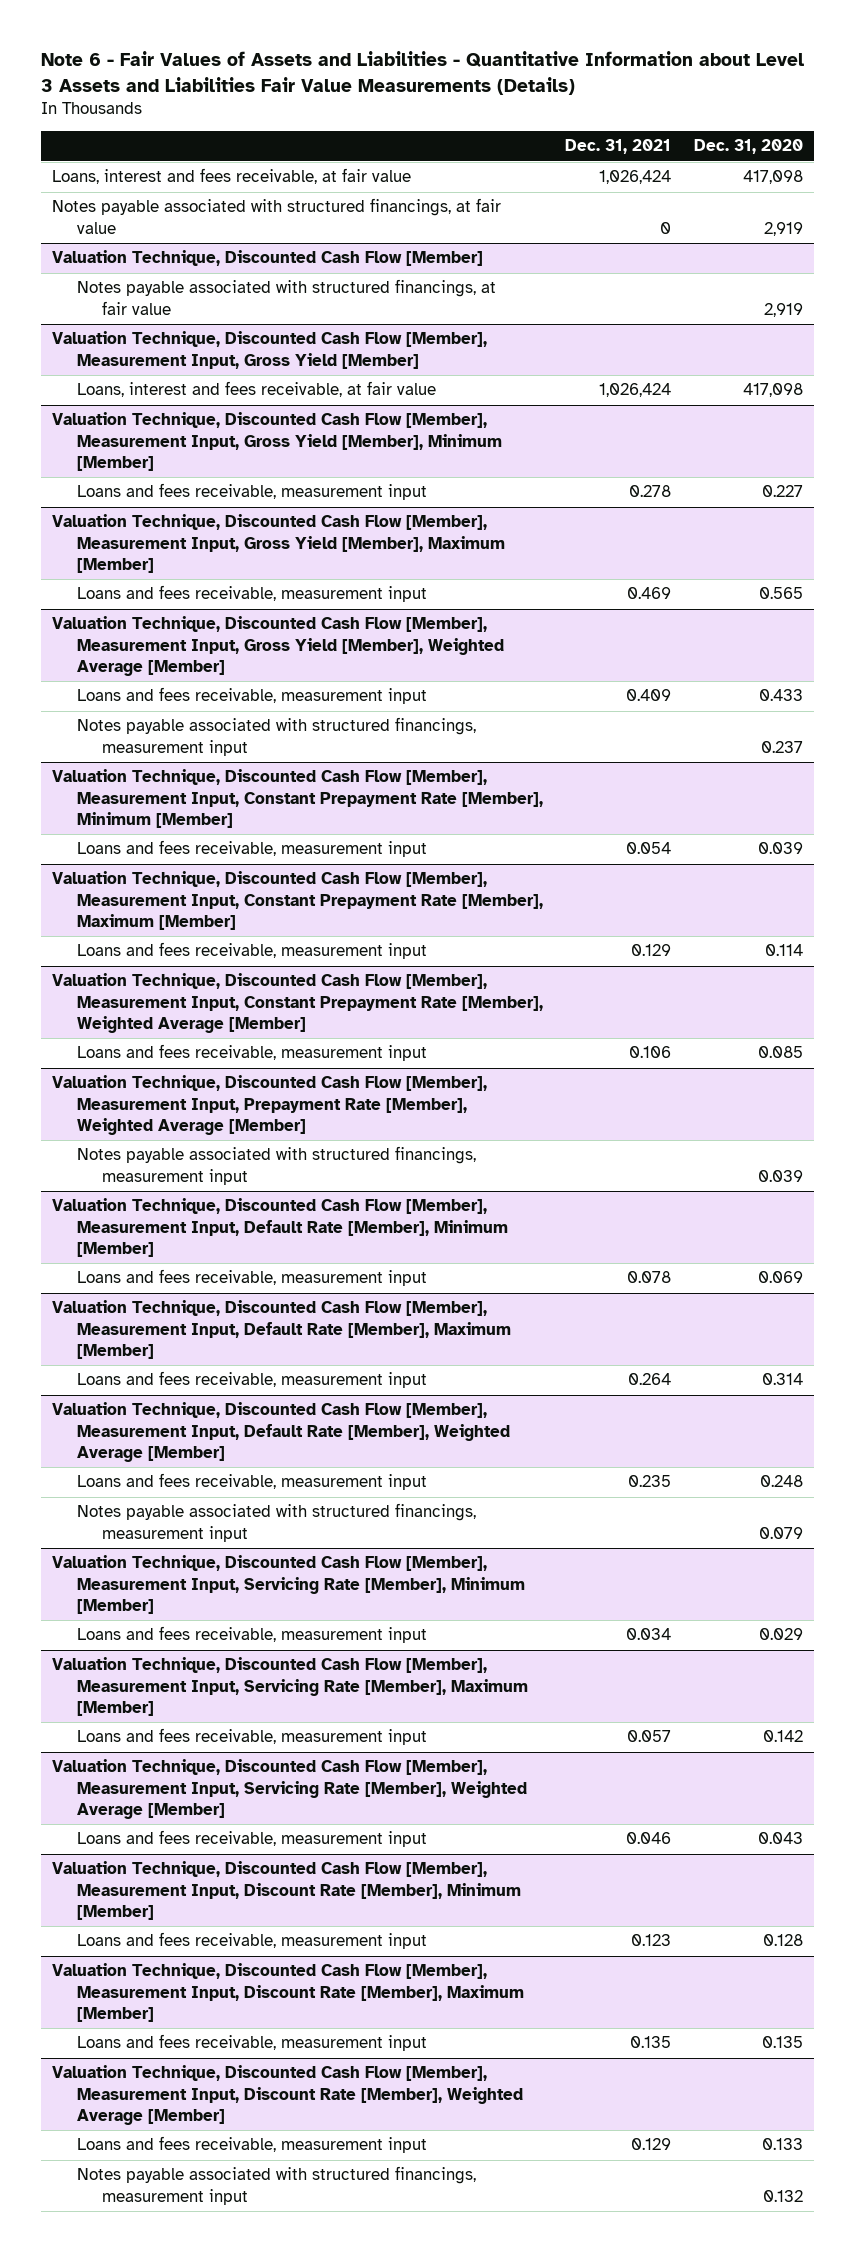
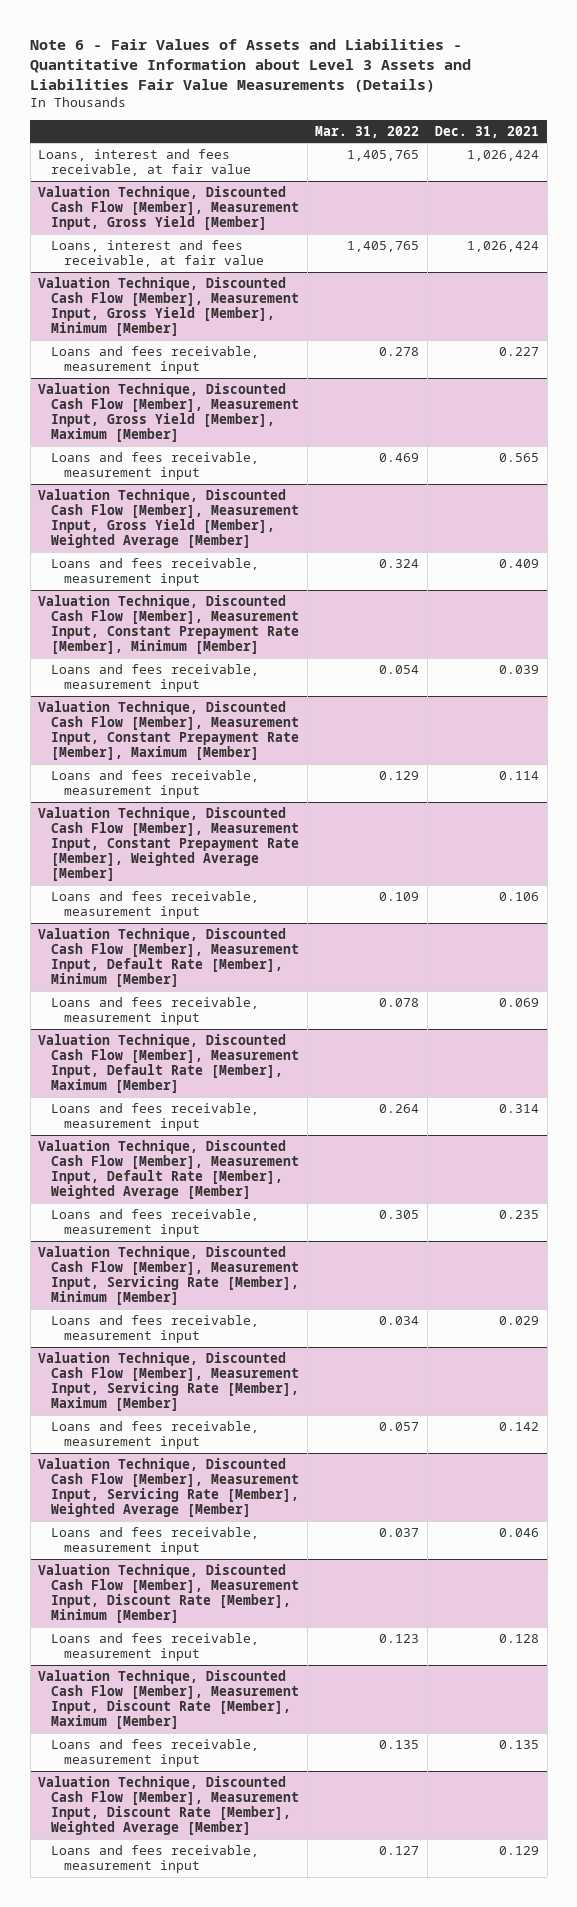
- | Dec. 31, 2021 | Dec. 31, 2020
+ | Mar. 31, 2022 | Dec. 31, 2021
- Notes payable associated with structured financings, at fair value | 0 | 2,919
- Valuation Technique, Discounted Cash Flow [Member]
- Notes payable associated with structured financings, at fair value | | 2,919
@ Valuation Technique, Discounted Cash Flow [Member], Measurement Input, Gross Yield [Member], Minimum [Member]
- Loans and fees receivable, measurement input | 0.278 | 0.227
+ Loans and fees receivable, measurement input | 0.278 | 0.227
@ Valuation Technique, Discounted Cash Flow [Member], Measurement Input, Gross Yield [Member], Maximum [Member]
- Loans and fees receivable, measurement input | 0.469 | 0.565
+ Loans and fees receivable, measurement input | 0.469 | 0.565
@ Valuation Technique, Discounted Cash Flow [Member], Measurement Input, Gross Yield [Member], Weighted Average [Member]
- Notes payable associated with structured financings, measurement input | | 0.237
@ Valuation Technique, Discounted Cash Flow [Member], Measurement Input, Constant Prepayment Rate [Member], Minimum [Member]
- Loans and fees receivable, measurement input | 0.054 | 0.039
+ Loans and fees receivable, measurement input | 0.054 | 0.039
@ Valuation Technique, Discounted Cash Flow [Member], Measurement Input, Constant Prepayment Rate [Member], Maximum [Member]
- Loans and fees receivable, measurement input | 0.129 | 0.114
+ Loans and fees receivable, measurement input | 0.129 | 0.114
- Valuation Technique, Discounted Cash Flow [Member], Measurement Input, Prepayment Rate [Member], Weighted Average [Member]
- Notes payable associated with structured financings, measurement input | | 0.039
@ Valuation Technique, Discounted Cash Flow [Member], Measurement Input, Default Rate [Member], Minimum [Member]
- Loans and fees receivable, measurement input | 0.078 | 0.069
+ Loans and fees receivable, measurement input | 0.078 | 0.069
@ Valuation Technique, Discounted Cash Flow [Member], Measurement Input, Default Rate [Member], Maximum [Member]
- Loans and fees receivable, measurement input | 0.264 | 0.314
+ Loans and fees receivable, measurement input | 0.264 | 0.314
@ Valuation Technique, Discounted Cash Flow [Member], Measurement Input, Default Rate [Member], Weighted Average [Member]
- Notes payable associated with structured financings, measurement input | | 0.079
@ Valuation Technique, Discounted Cash Flow [Member], Measurement Input, Servicing Rate [Member], Minimum [Member]
- Loans and fees receivable, measurement input | 0.034 | 0.029
+ Loans and fees receivable, measurement input | 0.034 | 0.029
@ Valuation Technique, Discounted Cash Flow [Member], Measurement Input, Servicing Rate [Member], Maximum [Member]
- Loans and fees receivable, measurement input | 0.057 | 0.142
+ Loans and fees receivable, measurement input | 0.057 | 0.142
@ Valuation Technique, Discounted Cash Flow [Member], Measurement Input, Discount Rate [Member], Minimum [Member]
- Loans and fees receivable, measurement input | 0.123 | 0.128
+ Loans and fees receivable, measurement input | 0.123 | 0.128
@ Valuation Technique, Discounted Cash Flow [Member], Measurement Input, Discount Rate [Member], Weighted Average [Member]
- Notes payable associated with structured financings, measurement input | | 0.132

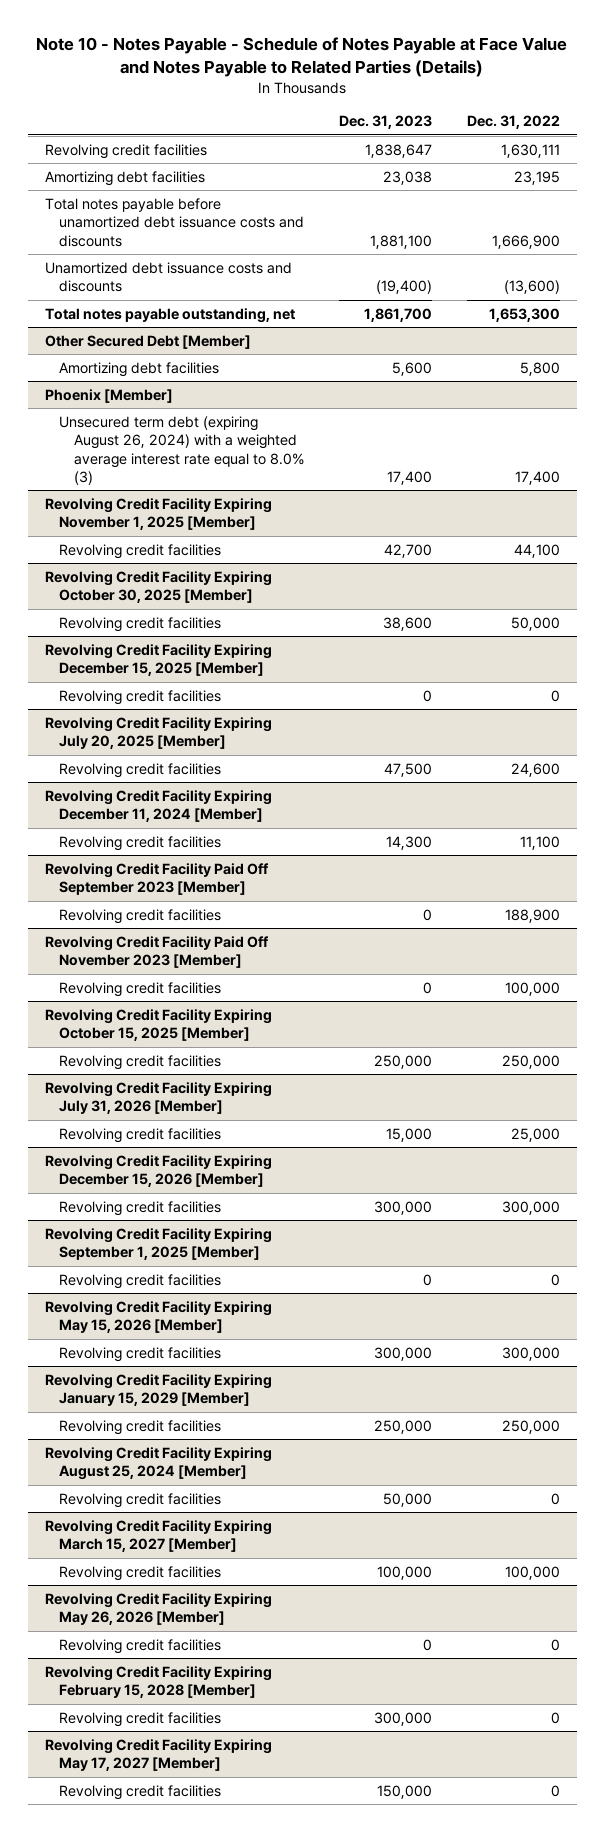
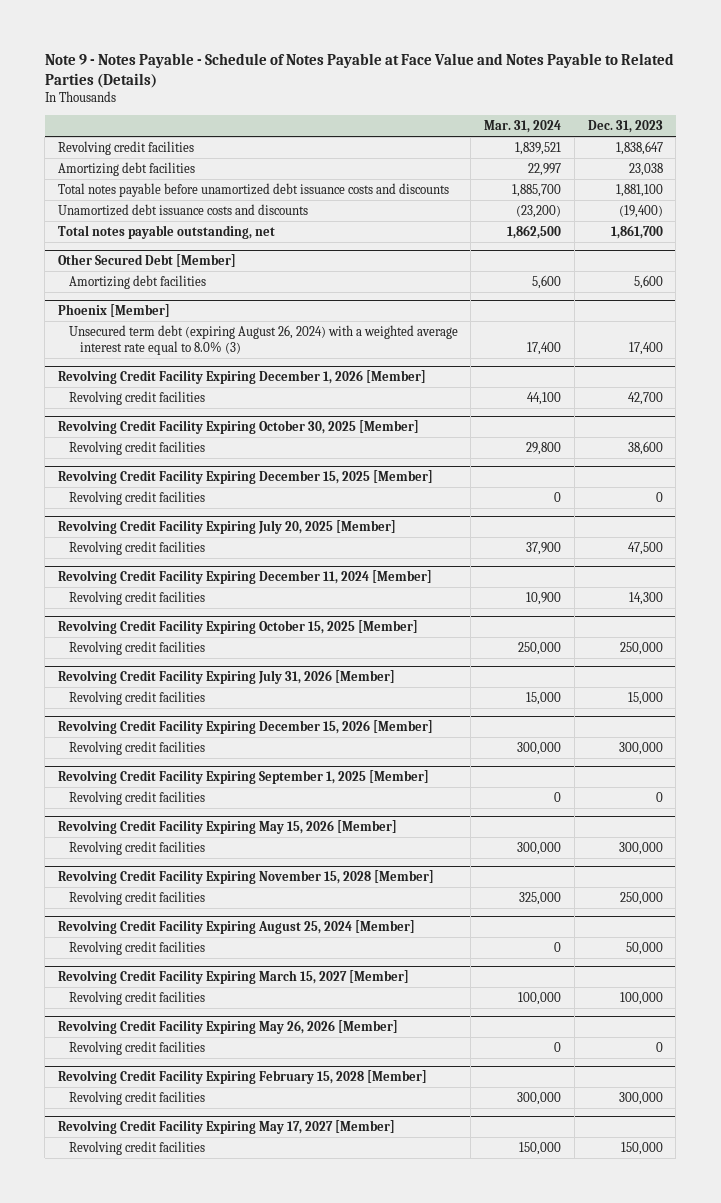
- Note 10 - Notes Payable - Schedule of Notes Payable at Face Value and Notes Payable to Related Parties (Details)
+ Note 9 - Notes Payable - Schedule of Notes Payable at Face Value and Notes Payable to Related Parties (Details)
- | Dec. 31, 2023 | Dec. 31, 2022
+ | Mar. 31, 2024 | Dec. 31, 2023
- Revolving Credit Facility Expiring November 1, 2025 [Member]
+ Revolving Credit Facility Expiring December 1, 2026 [Member]
- Revolving Credit Facility Paid Off September 2023 [Member]
- Revolving credit facilities | 0 | 188,900
- Revolving Credit Facility Paid Off November 2023 [Member]
- Revolving credit facilities | 0 | 100,000
- Revolving Credit Facility Expiring January 15, 2029 [Member]
+ Revolving Credit Facility Expiring November 15, 2028 [Member]

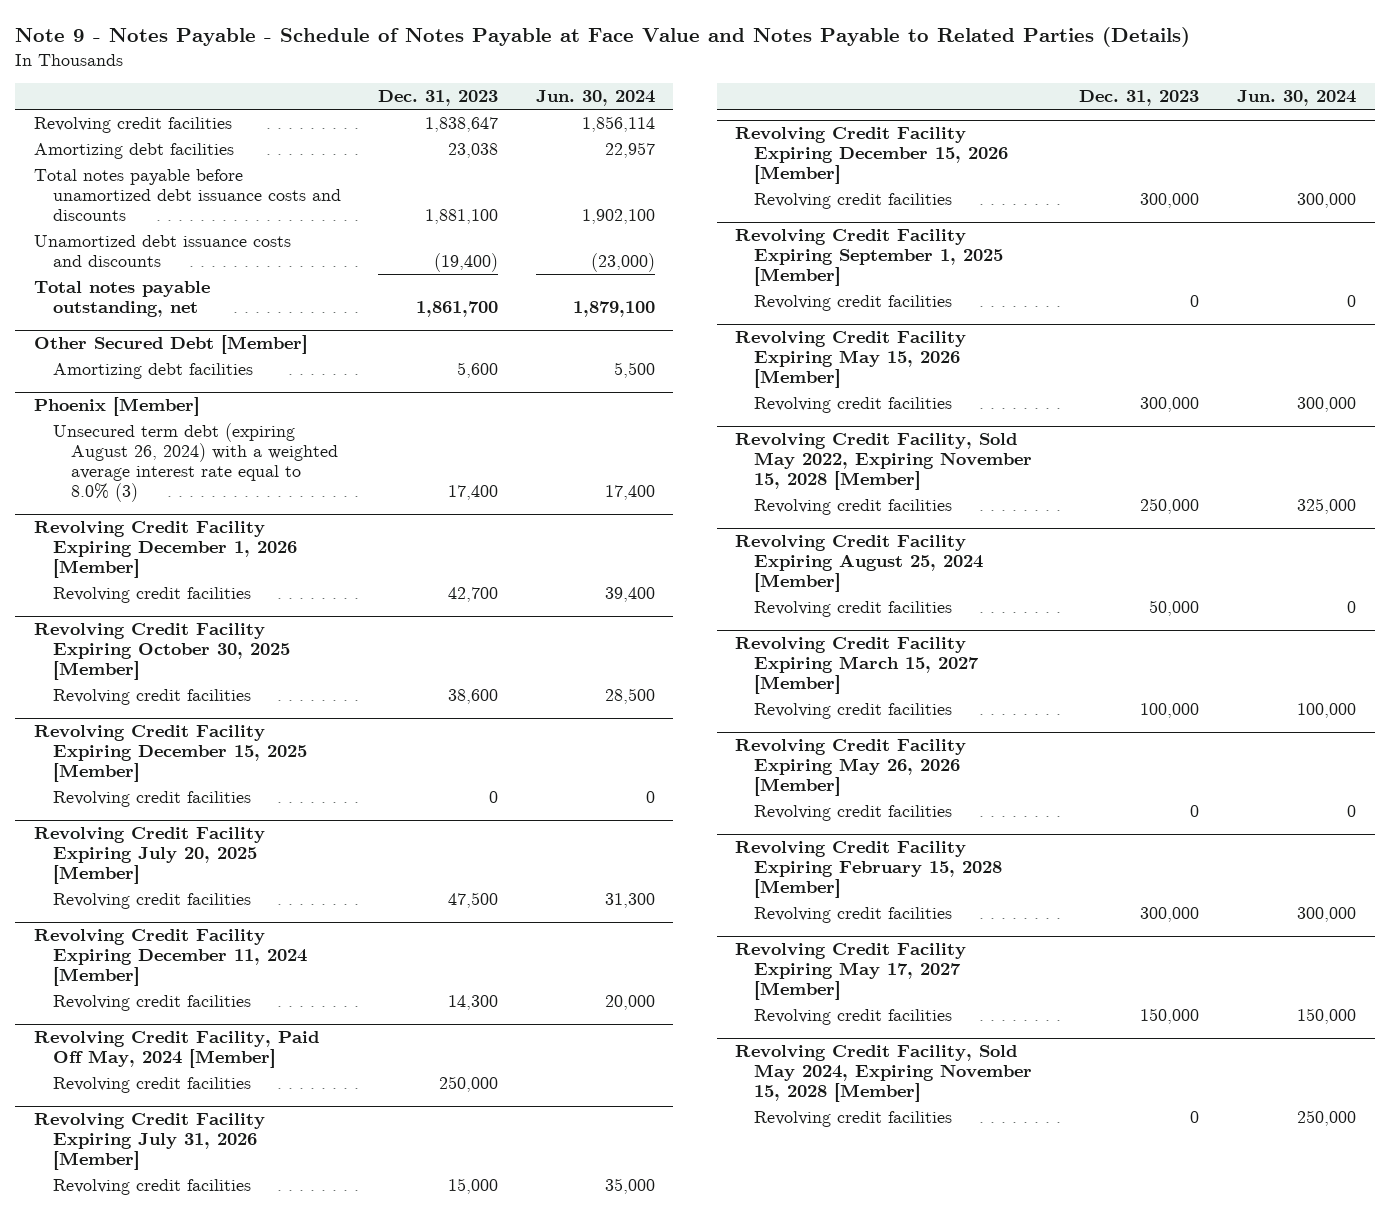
- | Mar. 31, 2024 | Dec. 31, 2023
+ | Dec. 31, 2023 | Jun. 30, 2024
- Revolving Credit Facility Expiring October 15, 2025 [Member]
+ Revolving Credit Facility, Paid Off May, 2024 [Member]
- Revolving Credit Facility Expiring November 15, 2028 [Member]
+ Revolving Credit Facility, Sold May 2022, Expiring November 15, 2028 [Member]
+ Revolving Credit Facility, Sold May 2024, Expiring November 15, 2028 [Member]
+ Revolving credit facilities | 0 | 250,000

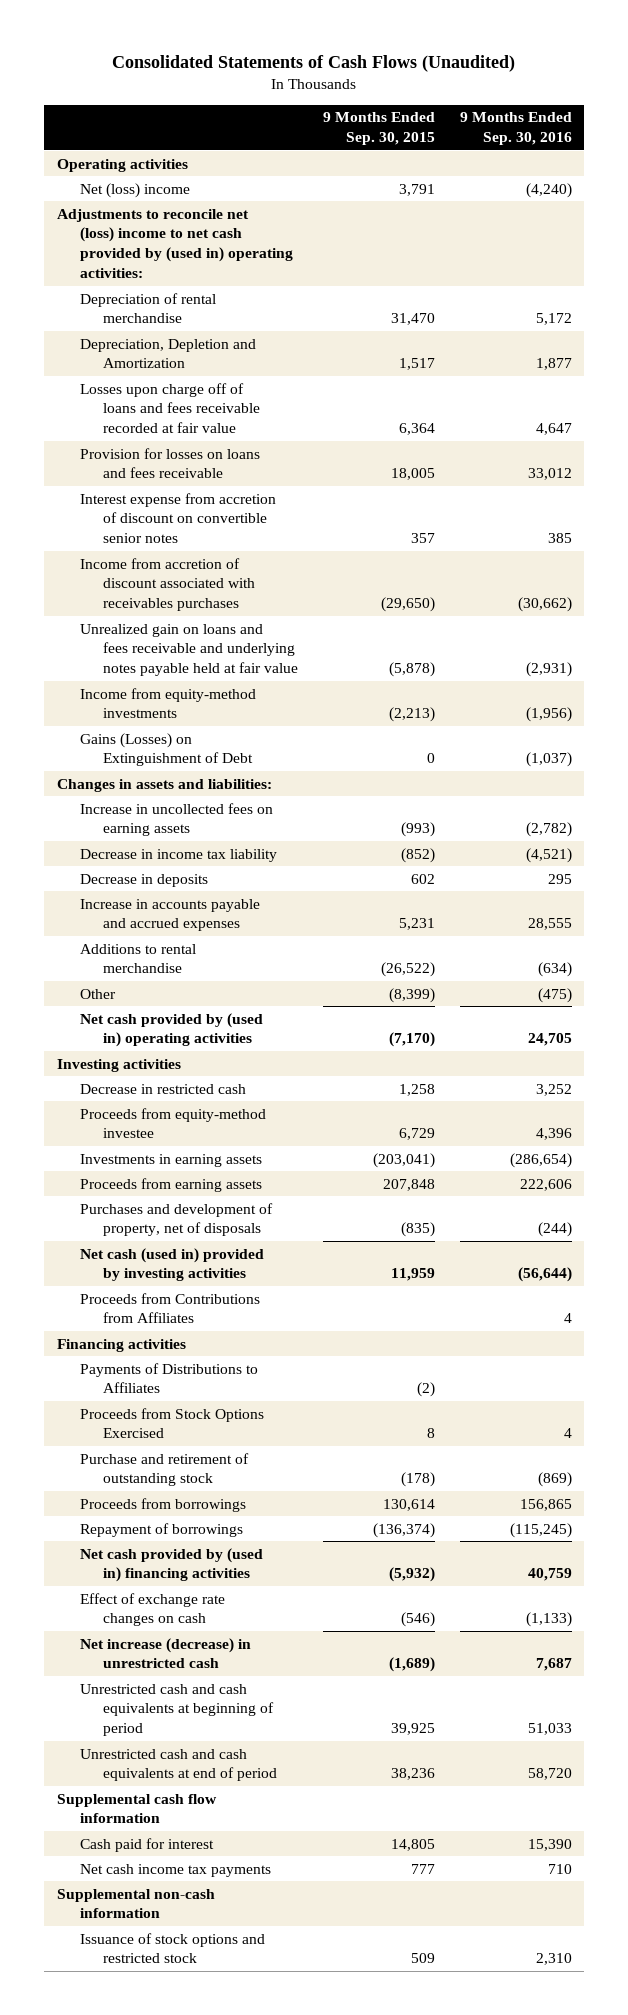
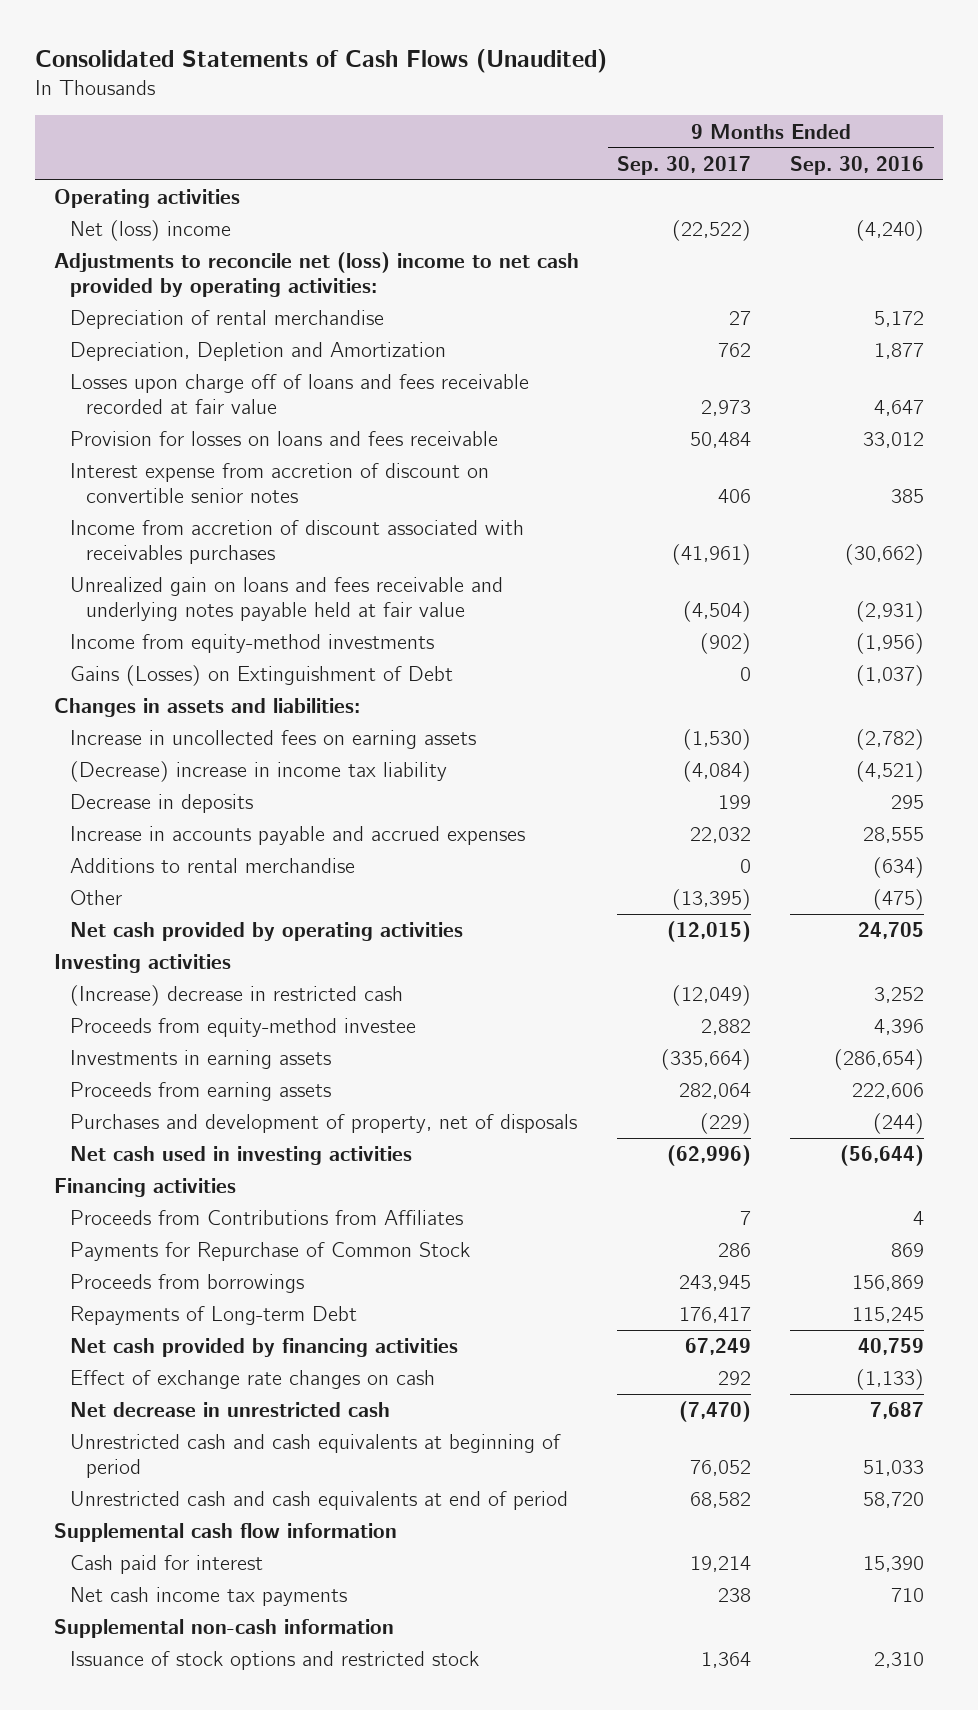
- | 9 Months Ended Sep. 30, 2015 | 9 Months Ended Sep. 30, 2016
+ | 9 Months Ended Sep. 30, 2017 | 9 Months Ended Sep. 30, 2016
- Adjustments to reconcile net (loss) income to net cash provided by (used in) operating activities:
+ Adjustments to reconcile net (loss) income to net cash provided by operating activities:
- Decrease in income tax liability | (852) | (4,521)
+ (Decrease) increase in income tax liability | (4,084) | (4,521)
- Net cash provided by (used in) operating activities | (7,170) | 24,705
+ Net cash provided by operating activities | (12,015) | 24,705
- Decrease in restricted cash | 1,258 | 3,252
+ (Increase) decrease in restricted cash | (12,049) | 3,252
- Net cash (used in) provided by investing activities | 11,959 | (56,644)
+ Net cash used in investing activities | (62,996) | (56,644)
- Payments of Distributions to Affiliates | (2) |
- Proceeds from Stock Options Exercised | 8 | 4
- Purchase and retirement of outstanding stock | (178) | (869)
- Proceeds from borrowings | 130,614 | 156,865
- Repayment of borrowings | (136,374) | (115,245)
- Net cash provided by (used in) financing activities | (5,932) | 40,759
moved down: Proceeds from Contributions from Affiliates | 7 | 4
+ Payments for Repurchase of Common Stock | 286 | 869
+ Proceeds from borrowings | 243,945 | 156,869
+ Repayments of Long-term Debt | 176,417 | 115,245
+ Net cash provided by financing activities | 67,249 | 40,759
- Net increase (decrease) in unrestricted cash | (1,689) | 7,687
+ Net decrease in unrestricted cash | (7,470) | 7,687

